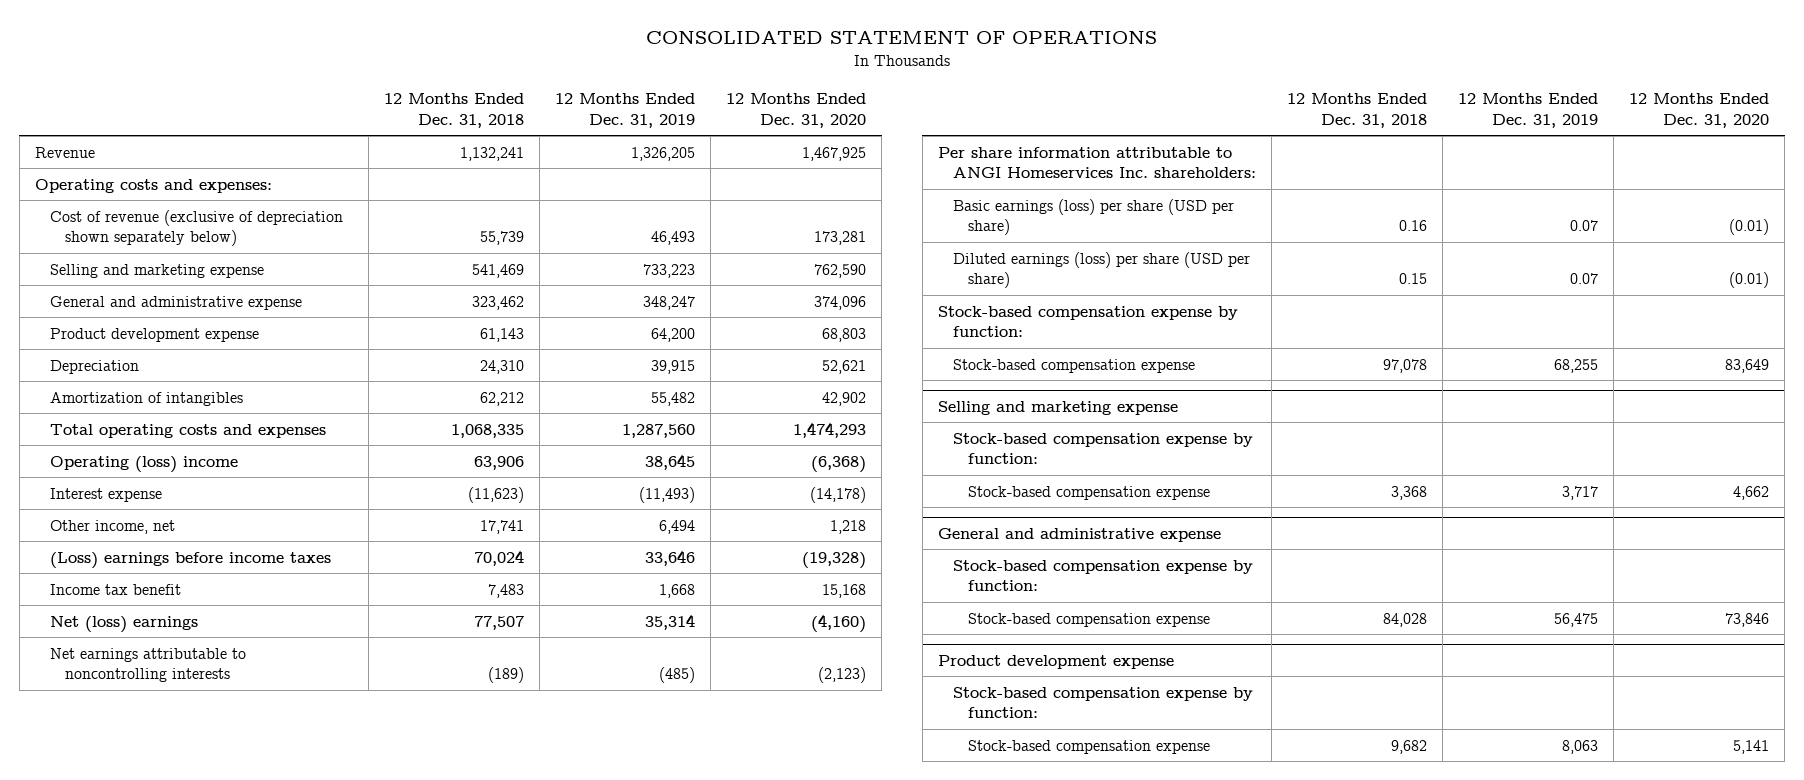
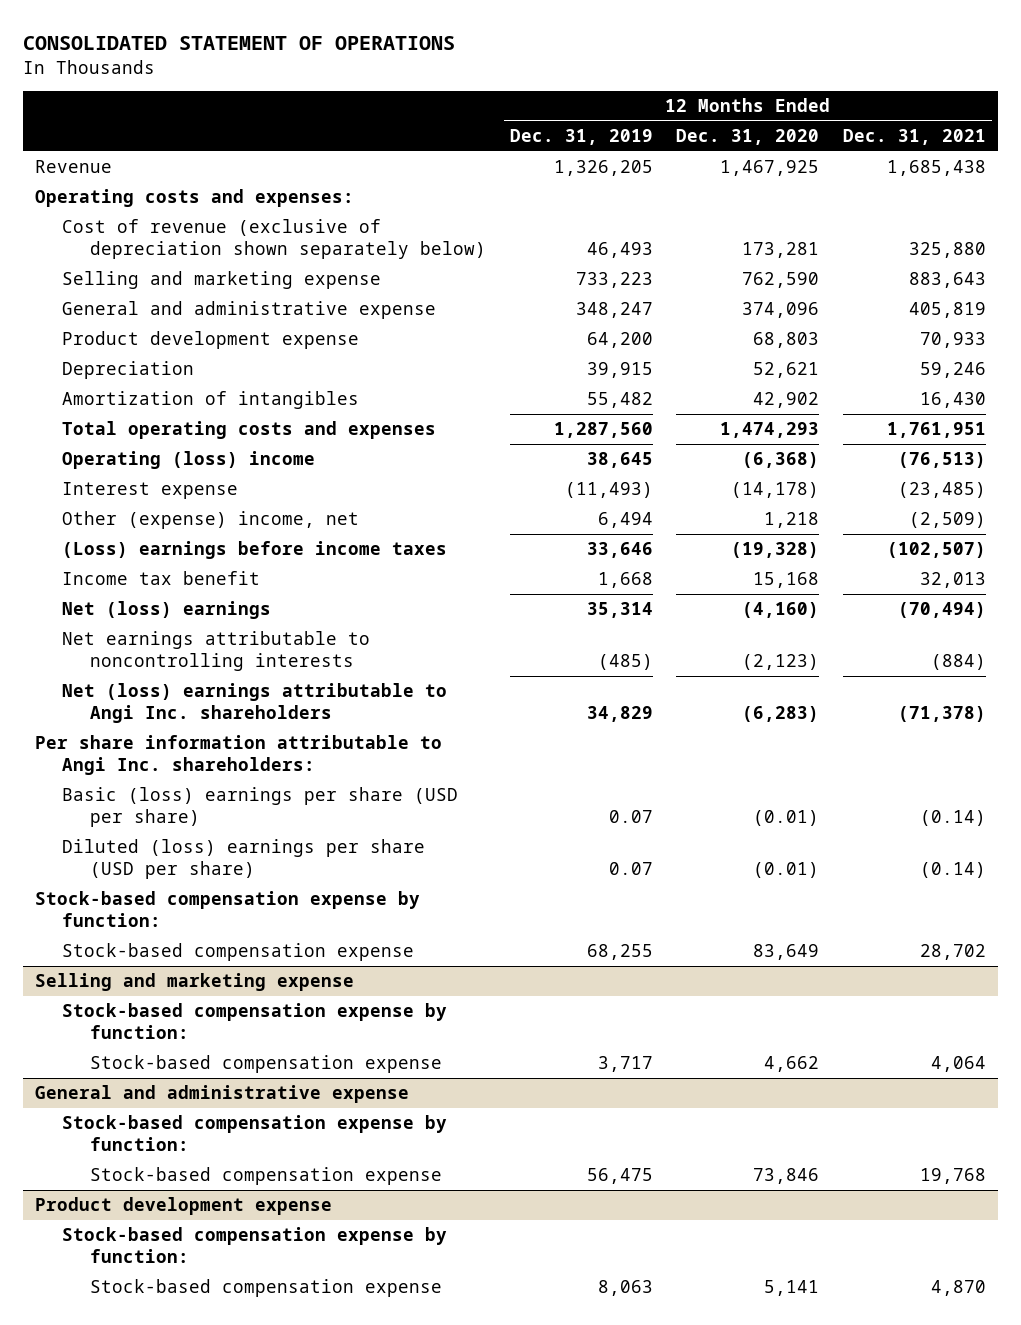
- | 12 Months Ended Dec. 31, 2018 | 12 Months Ended Dec. 31, 2019 | 12 Months Ended Dec. 31, 2020
+ | 12 Months Ended Dec. 31, 2019 | 12 Months Ended Dec. 31, 2020 | 12 Months Ended Dec. 31, 2021
- Other income, net | 17,741 | 6,494 | 1,218
+ Other (expense) income, net | 6,494 | 1,218 | (2,509)
- Per share information attributable to ANGI Homeservices Inc. shareholders:
- Basic earnings (loss) per share (USD per share) | 0.16 | 0.07 | (0.01)
- Diluted earnings (loss) per share (USD per share) | 0.15 | 0.07 | (0.01)
+ Net (loss) earnings attributable to Angi Inc. shareholders | 34,829 | (6,283) | (71,378)
+ Per share information attributable to Angi Inc. shareholders:
+ Basic (loss) earnings per share (USD per share) | 0.07 | (0.01) | (0.14)
+ Diluted (loss) earnings per share (USD per share) | 0.07 | (0.01) | (0.14)

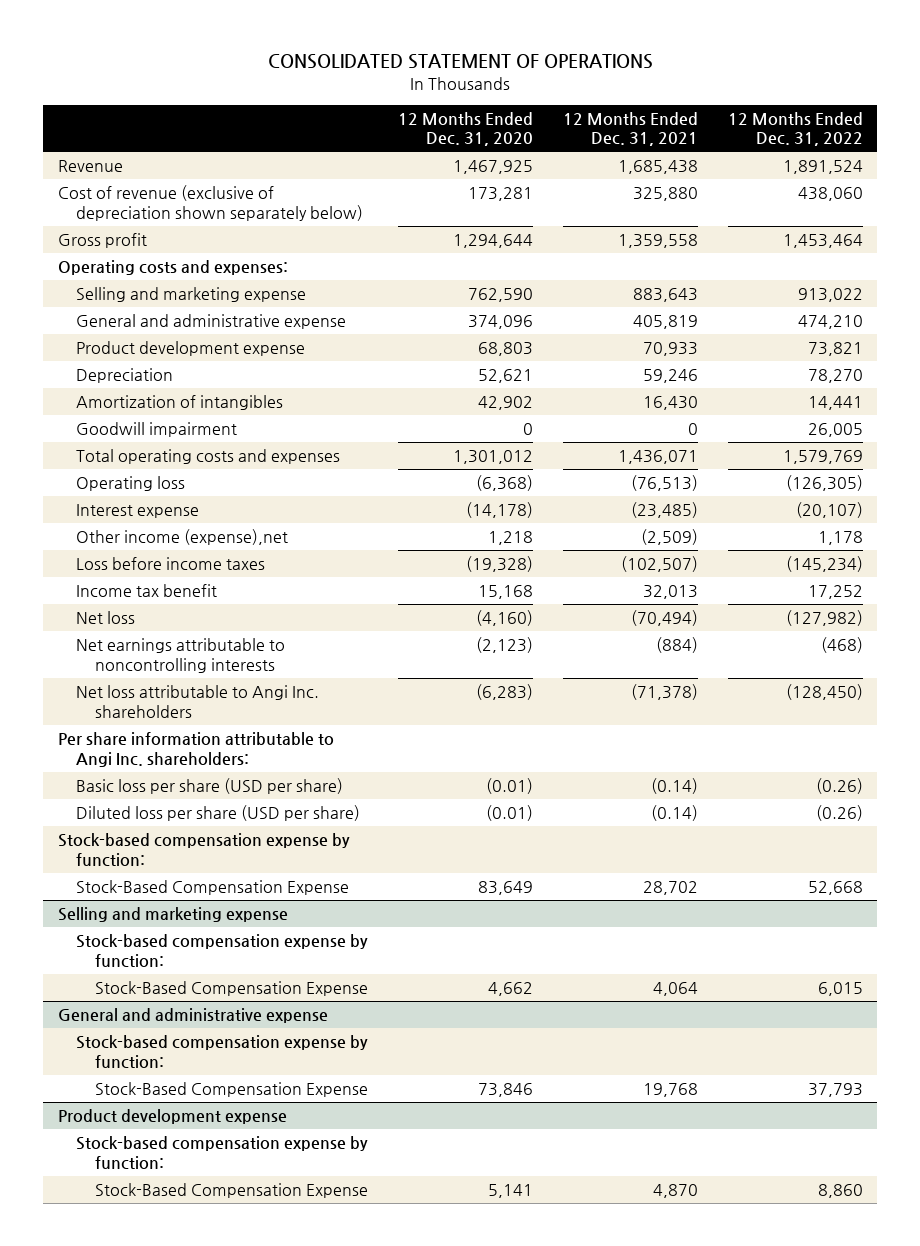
- | 12 Months Ended Dec. 31, 2019 | 12 Months Ended Dec. 31, 2020 | 12 Months Ended Dec. 31, 2021
+ | 12 Months Ended Dec. 31, 2020 | 12 Months Ended Dec. 31, 2021 | 12 Months Ended Dec. 31, 2022
+ Gross profit | 1,294,644 | 1,359,558 | 1,453,464
moved down: Operating costs and expenses:
- Total operating costs and expenses | 1,287,560 | 1,474,293 | 1,761,951
- Operating (loss) income | 38,645 | (6,368) | (76,513)
+ Goodwill impairment | 0 | 0 | 26,005
+ Total operating costs and expenses | 1,301,012 | 1,436,071 | 1,579,769
+ Operating loss | (6,368) | (76,513) | (126,305)
- Other (expense) income, net | 6,494 | 1,218 | (2,509)
- (Loss) earnings before income taxes | 33,646 | (19,328) | (102,507)
+ Other income (expense),net | 1,218 | (2,509) | 1,178
+ Loss before income taxes | (19,328) | (102,507) | (145,234)
- Net (loss) earnings | 35,314 | (4,160) | (70,494)
+ Net loss | (4,160) | (70,494) | (127,982)
- Net (loss) earnings attributable to Angi Inc. shareholders | 34,829 | (6,283) | (71,378)
+ Net loss attributable to Angi Inc. shareholders | (6,283) | (71,378) | (128,450)
- Basic (loss) earnings per share (USD per share) | 0.07 | (0.01) | (0.14)
- Diluted (loss) earnings per share (USD per share) | 0.07 | (0.01) | (0.14)
+ Basic loss per share (USD per share) | (0.01) | (0.14) | (0.26)
+ Diluted loss per share (USD per share) | (0.01) | (0.14) | (0.26)
- Stock-based compensation expense | 68,255 | 83,649 | 28,702
+ Stock-Based Compensation Expense | 83,649 | 28,702 | 52,668
@ Selling and marketing expense
- Stock-based compensation expense | 3,717 | 4,662 | 4,064
+ Stock-Based Compensation Expense | 4,662 | 4,064 | 6,015
@ General and administrative expense
- Stock-based compensation expense | 56,475 | 73,846 | 19,768
+ Stock-Based Compensation Expense | 73,846 | 19,768 | 37,793
@ Product development expense
- Stock-based compensation expense | 8,063 | 5,141 | 4,870
+ Stock-Based Compensation Expense | 5,141 | 4,870 | 8,860

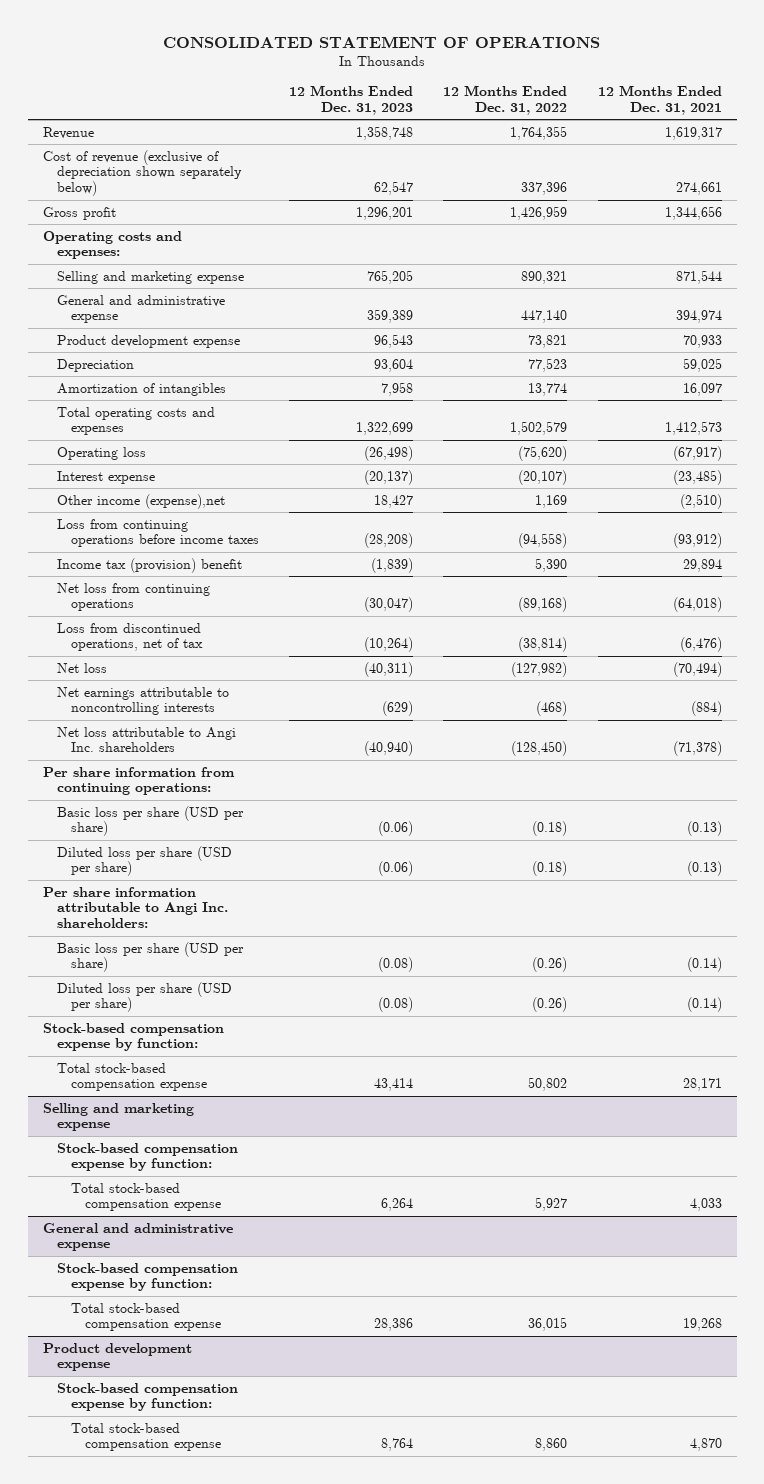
- | 12 Months Ended Dec. 31, 2020 | 12 Months Ended Dec. 31, 2021 | 12 Months Ended Dec. 31, 2022
+ | 12 Months Ended Dec. 31, 2023 | 12 Months Ended Dec. 31, 2022 | 12 Months Ended Dec. 31, 2021
- Revenue | 1,467,925 | 1,685,438 | 1,891,524
- Cost of revenue (exclusive of depreciation shown separately below) | 173,281 | 325,880 | 438,060
- Gross profit | 1,294,644 | 1,359,558 | 1,453,464
+ Revenue | 1,358,748 | 1,764,355 | 1,619,317
+ Cost of revenue (exclusive of depreciation shown separately below) | 62,547 | 337,396 | 274,661
+ Gross profit | 1,296,201 | 1,426,959 | 1,344,656
- Selling and marketing expense | 762,590 | 883,643 | 913,022
- General and administrative expense | 374,096 | 405,819 | 474,210
+ Selling and marketing expense | 765,205 | 890,321 | 871,544
+ General and administrative expense | 359,389 | 447,140 | 394,974
- Depreciation | 52,621 | 59,246 | 78,270
- Amortization of intangibles | 42,902 | 16,430 | 14,441
- Goodwill impairment | 0 | 0 | 26,005
- Total operating costs and expenses | 1,301,012 | 1,436,071 | 1,579,769
- Operating loss | (6,368) | (76,513) | (126,305)
+ Depreciation | 93,604 | 77,523 | 59,025
+ Amortization of intangibles | 7,958 | 13,774 | 16,097
+ Total operating costs and expenses | 1,322,699 | 1,502,579 | 1,412,573
+ Operating loss | (26,498) | (75,620) | (67,917)
- Other income (expense),net | 1,218 | (2,509) | 1,178
- Loss before income taxes | (19,328) | (102,507) | (145,234)
- Income tax benefit | 15,168 | 32,013 | 17,252
+ Other income (expense),net | 18,427 | 1,169 | (2,510)
+ Loss from continuing operations before income taxes | (28,208) | (94,558) | (93,912)
+ Income tax (provision) benefit | (1,839) | 5,390 | 29,894
+ Net loss from continuing operations | (30,047) | (89,168) | (64,018)
+ Loss from discontinued operations, net of tax | (10,264) | (38,814) | (6,476)
+ Per share information from continuing operations:
+ Basic loss per share (USD per share) | (0.06) | (0.18) | (0.13)
+ Diluted loss per share (USD per share) | (0.06) | (0.18) | (0.13)
- Stock-Based Compensation Expense | 83,649 | 28,702 | 52,668
+ Total stock-based compensation expense | 43,414 | 50,802 | 28,171
@ Selling and marketing expense
- Stock-Based Compensation Expense | 4,662 | 4,064 | 6,015
+ Total stock-based compensation expense | 6,264 | 5,927 | 4,033
@ General and administrative expense
- Stock-Based Compensation Expense | 73,846 | 19,768 | 37,793
+ Total stock-based compensation expense | 28,386 | 36,015 | 19,268
@ Product development expense
- Stock-Based Compensation Expense | 5,141 | 4,870 | 8,860
+ Total stock-based compensation expense | 8,764 | 8,860 | 4,870

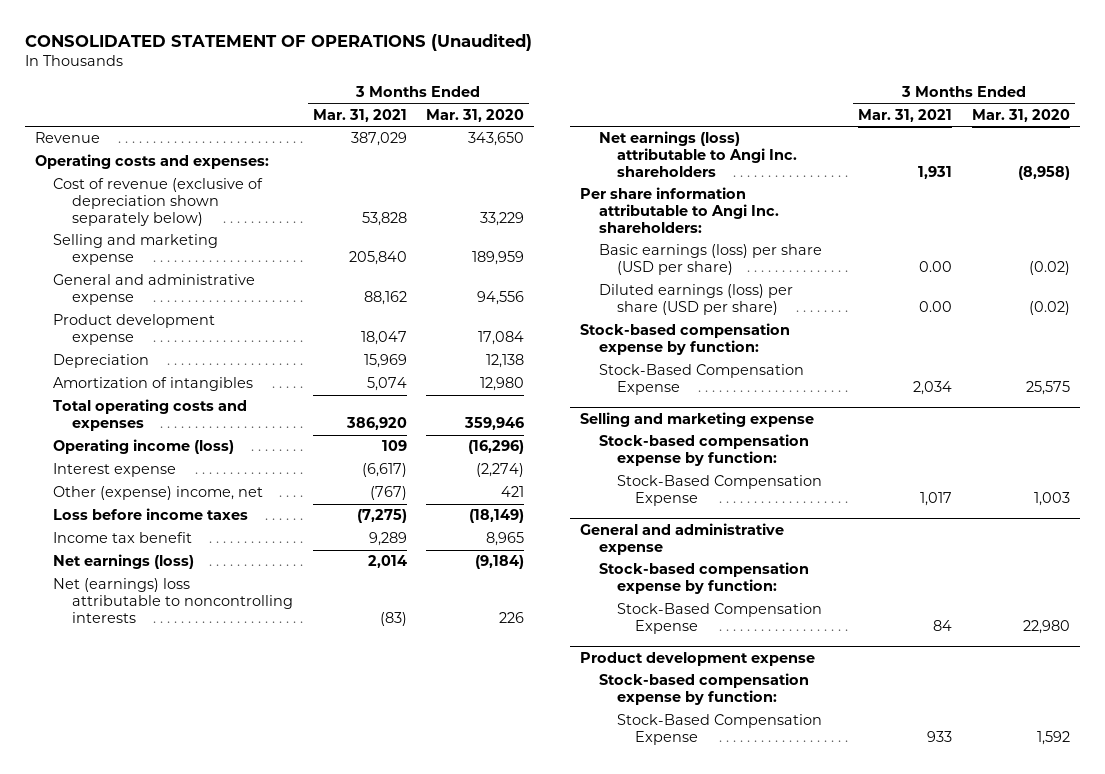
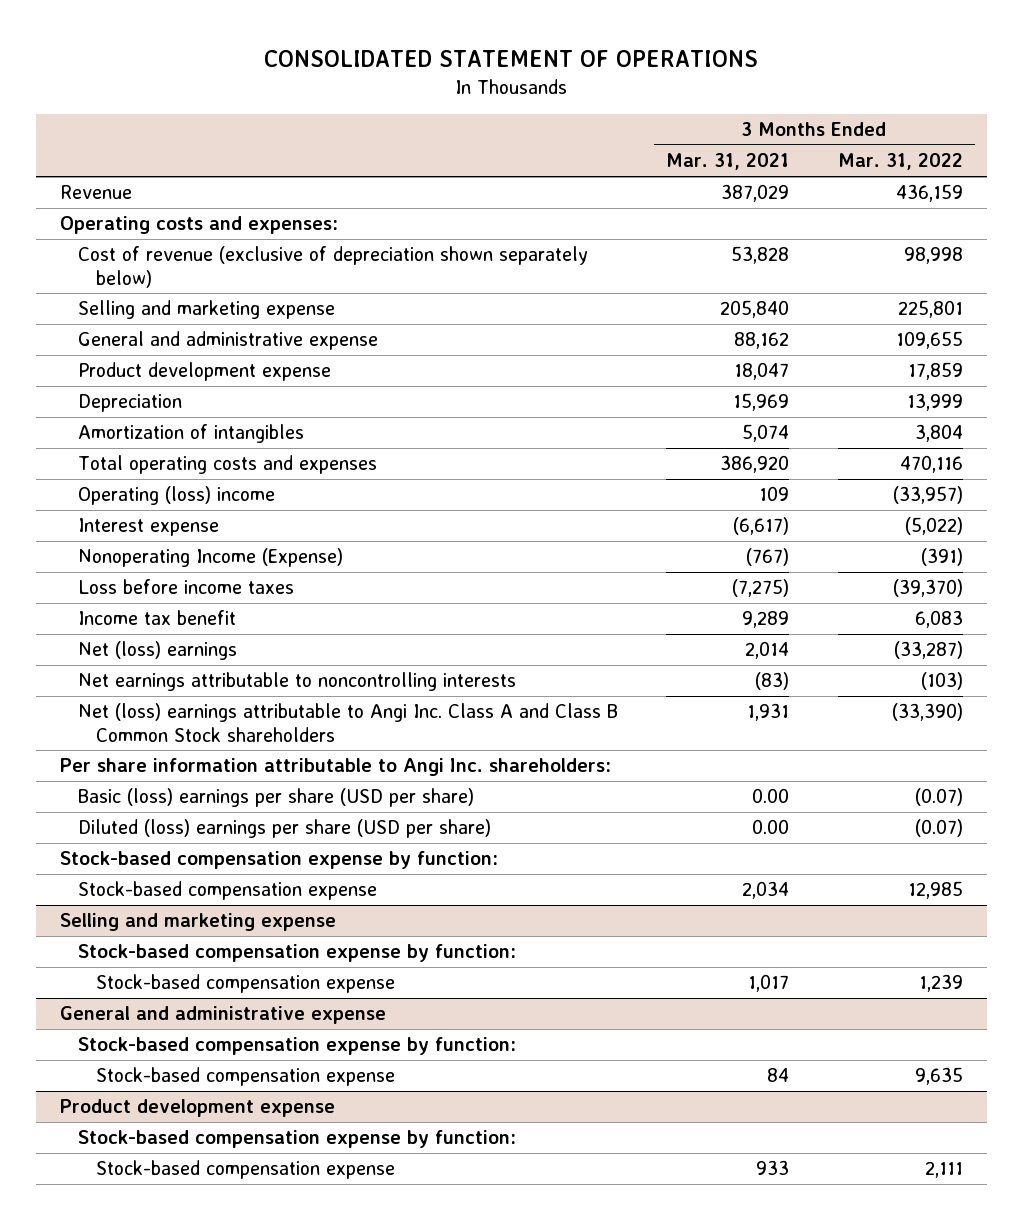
- CONSOLIDATED STATEMENT OF OPERATIONS (Unaudited)
+ CONSOLIDATED STATEMENT OF OPERATIONS
- | 3 Months Ended Mar. 31, 2021 | 3 Months Ended Mar. 31, 2020
+ | 3 Months Ended Mar. 31, 2021 | 3 Months Ended Mar. 31, 2022
- Operating income (loss) | 109 | (16,296)
+ Operating (loss) income | 109 | (33,957)
- Other (expense) income, net | (767) | 421
+ Nonoperating Income (Expense) | (767) | (391)
- Net earnings (loss) | 2,014 | (9,184)
- Net (earnings) loss attributable to noncontrolling interests | (83) | 226
- Net earnings (loss) attributable to Angi Inc. shareholders | 1,931 | (8,958)
+ Net (loss) earnings | 2,014 | (33,287)
+ Net earnings attributable to noncontrolling interests | (83) | (103)
+ Net (loss) earnings attributable to Angi Inc. Class A and Class B Common Stock shareholders | 1,931 | (33,390)
- Basic earnings (loss) per share (USD per share) | 0.00 | (0.02)
- Diluted earnings (loss) per share (USD per share) | 0.00 | (0.02)
+ Basic (loss) earnings per share (USD per share) | 0.00 | (0.07)
+ Diluted (loss) earnings per share (USD per share) | 0.00 | (0.07)
- Stock-Based Compensation Expense | 2,034 | 25,575
+ Stock-based compensation expense | 2,034 | 12,985
@ Selling and marketing expense
- Stock-Based Compensation Expense | 1,017 | 1,003
+ Stock-based compensation expense | 1,017 | 1,239
@ General and administrative expense
- Stock-Based Compensation Expense | 84 | 22,980
+ Stock-based compensation expense | 84 | 9,635
@ Product development expense
- Stock-Based Compensation Expense | 933 | 1,592
+ Stock-based compensation expense | 933 | 2,111

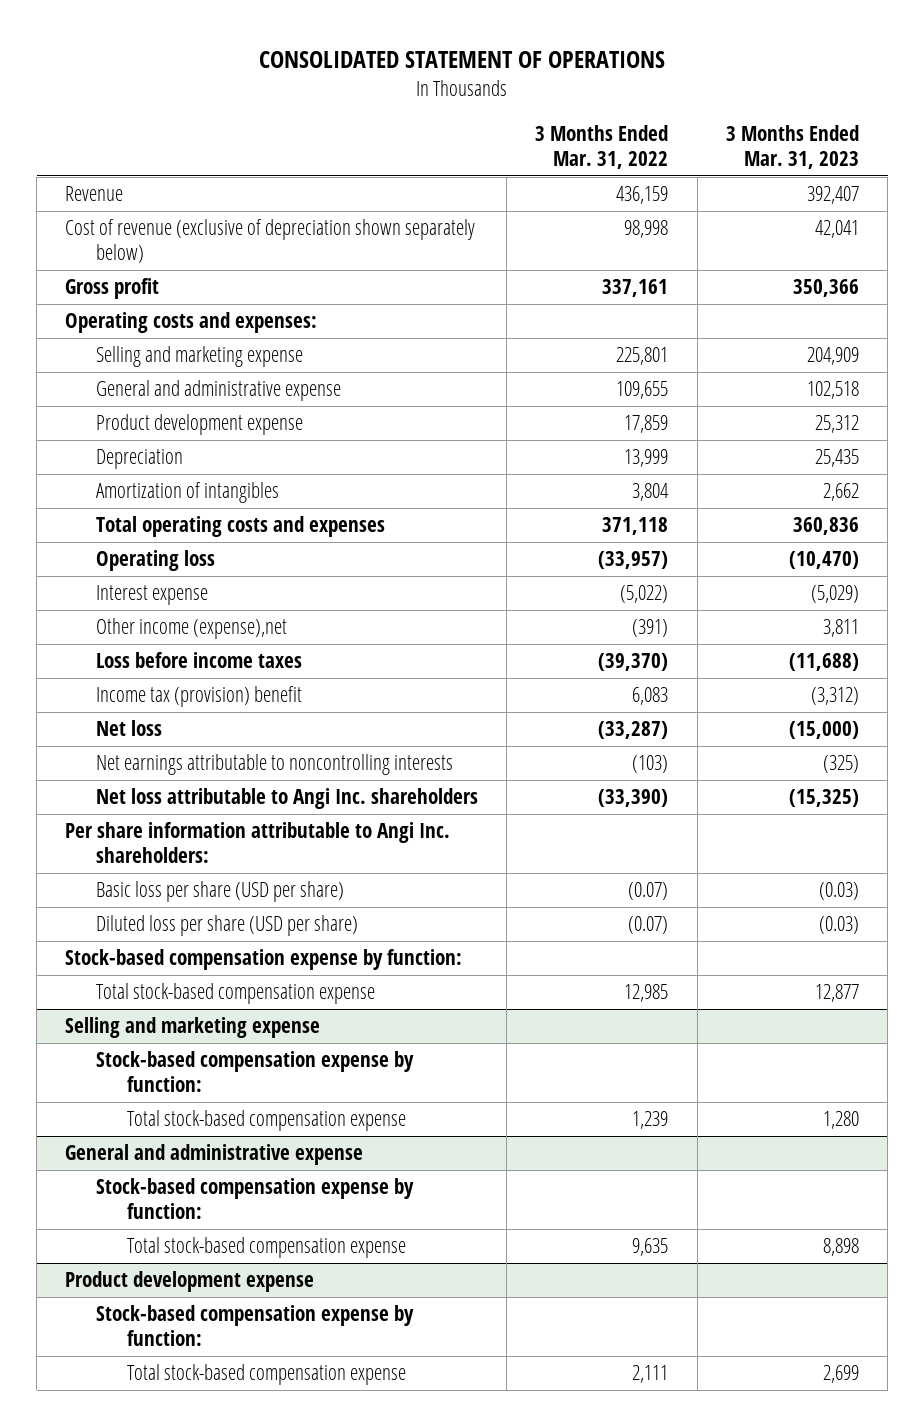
- | 3 Months Ended Mar. 31, 2021 | 3 Months Ended Mar. 31, 2022
+ | 3 Months Ended Mar. 31, 2022 | 3 Months Ended Mar. 31, 2023
+ Gross profit | 337,161 | 350,366
moved down: Operating costs and expenses:
- Total operating costs and expenses | 386,920 | 470,116
- Operating (loss) income | 109 | (33,957)
+ Total operating costs and expenses | 371,118 | 360,836
+ Operating loss | (33,957) | (10,470)
- Nonoperating Income (Expense) | (767) | (391)
+ Other income (expense),net | (391) | 3,811
- Income tax benefit | 9,289 | 6,083
- Net (loss) earnings | 2,014 | (33,287)
+ Income tax (provision) benefit | 6,083 | (3,312)
+ Net loss | (33,287) | (15,000)
- Net (loss) earnings attributable to Angi Inc. Class A and Class B Common Stock shareholders | 1,931 | (33,390)
+ Net loss attributable to Angi Inc. shareholders | (33,390) | (15,325)
- Basic (loss) earnings per share (USD per share) | 0.00 | (0.07)
- Diluted (loss) earnings per share (USD per share) | 0.00 | (0.07)
+ Basic loss per share (USD per share) | (0.07) | (0.03)
+ Diluted loss per share (USD per share) | (0.07) | (0.03)
- Stock-based compensation expense | 2,034 | 12,985
+ Total stock-based compensation expense | 12,985 | 12,877
@ Selling and marketing expense
- Stock-based compensation expense | 1,017 | 1,239
+ Total stock-based compensation expense | 1,239 | 1,280
@ General and administrative expense
- Stock-based compensation expense | 84 | 9,635
+ Total stock-based compensation expense | 9,635 | 8,898
@ Product development expense
- Stock-based compensation expense | 933 | 2,111
+ Total stock-based compensation expense | 2,111 | 2,699

